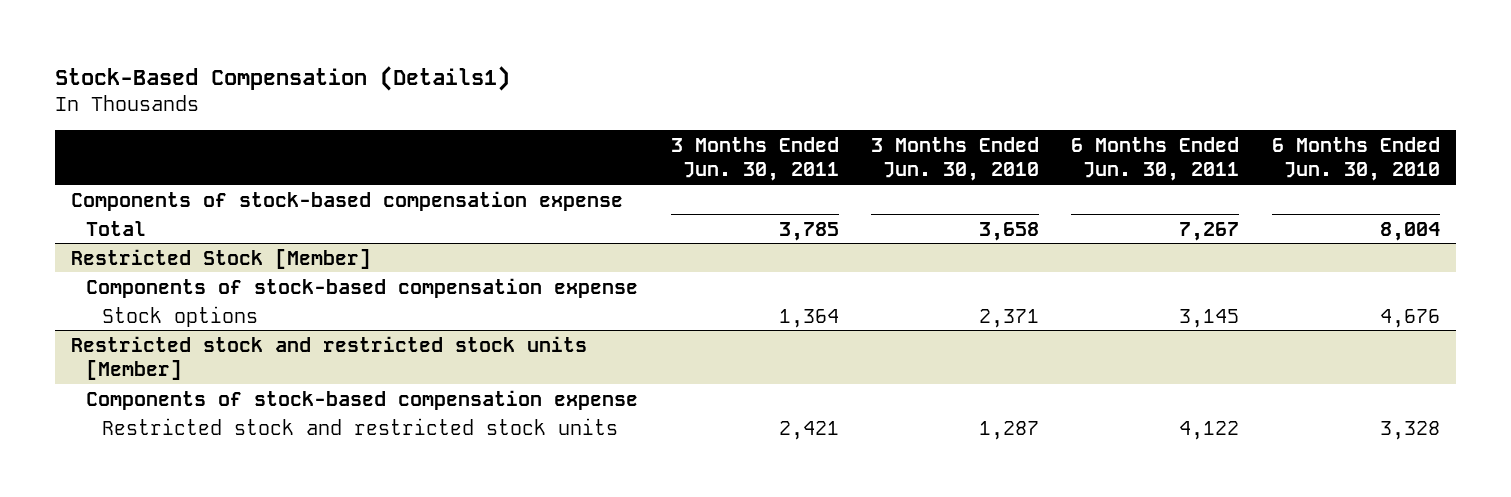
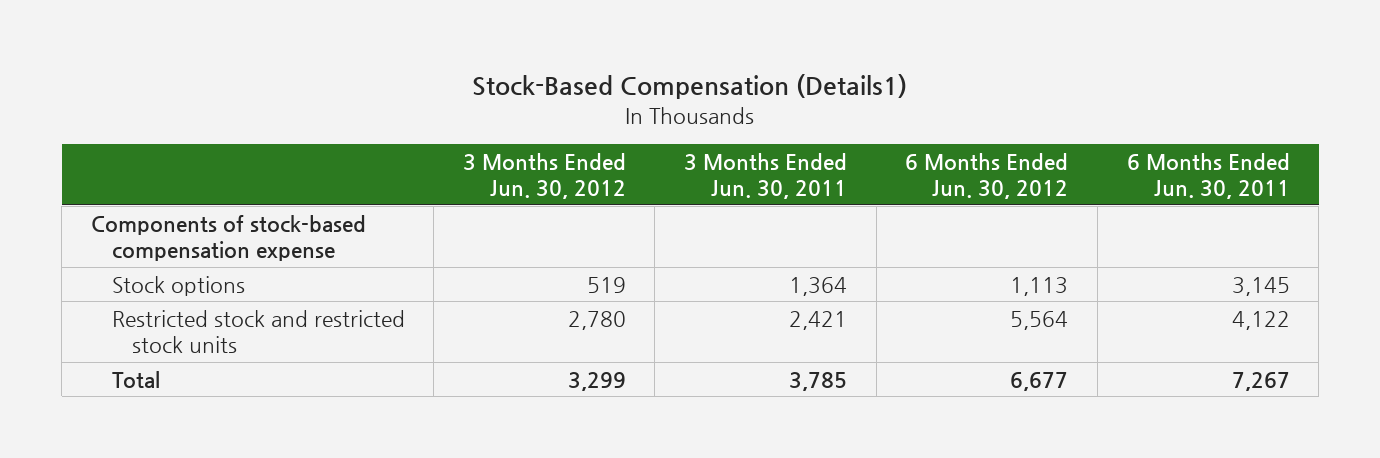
- | 3 Months Ended Jun. 30, 2011 | 3 Months Ended Jun. 30, 2010 | 6 Months Ended Jun. 30, 2011 | 6 Months Ended Jun. 30, 2010
+ | 3 Months Ended Jun. 30, 2012 | 3 Months Ended Jun. 30, 2011 | 6 Months Ended Jun. 30, 2012 | 6 Months Ended Jun. 30, 2011
- Restricted Stock [Member]
- Components of stock-based compensation expense
- Restricted stock and restricted stock units [Member]
- Components of stock-based compensation expense
moved down: Total | 3,299 | 3,785 | 6,677 | 7,267

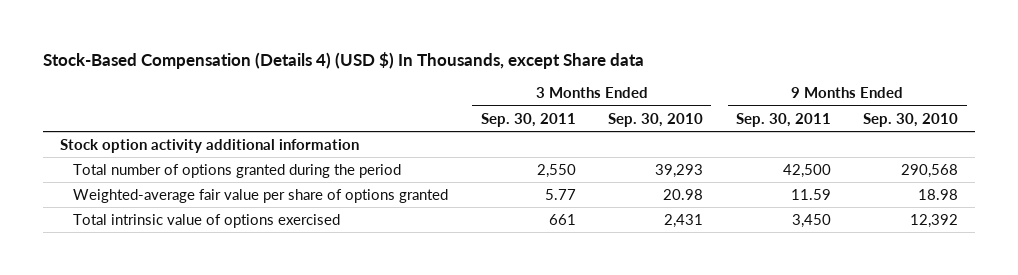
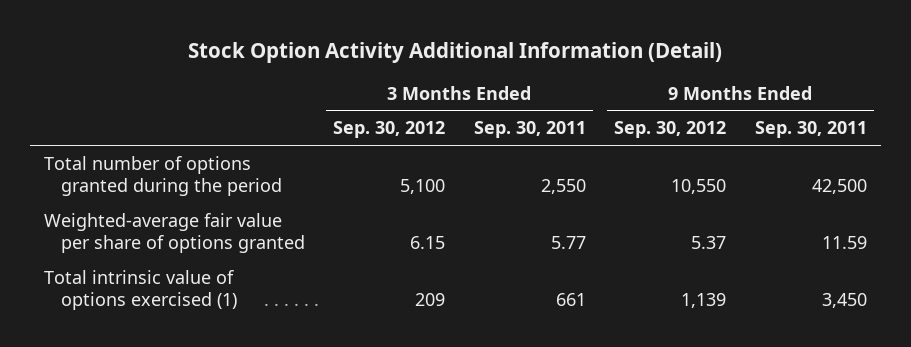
- Stock-Based Compensation (Details 4) (USD $) In Thousands, except Share data
+ Stock Option Activity Additional Information (Detail)
- | 3 Months Ended Sep. 30, 2011 | 3 Months Ended Sep. 30, 2010 | 9 Months Ended Sep. 30, 2011 | 9 Months Ended Sep. 30, 2010
+ | 3 Months Ended Sep. 30, 2012 | 3 Months Ended Sep. 30, 2011 | 9 Months Ended Sep. 30, 2012 | 9 Months Ended Sep. 30, 2011
- Stock option activity additional information
- Total intrinsic value of options exercised | 661 | 2,431 | 3,450 | 12,392
+ Total intrinsic value of options exercised (1) | 209 | 661 | 1,139 | 3,450

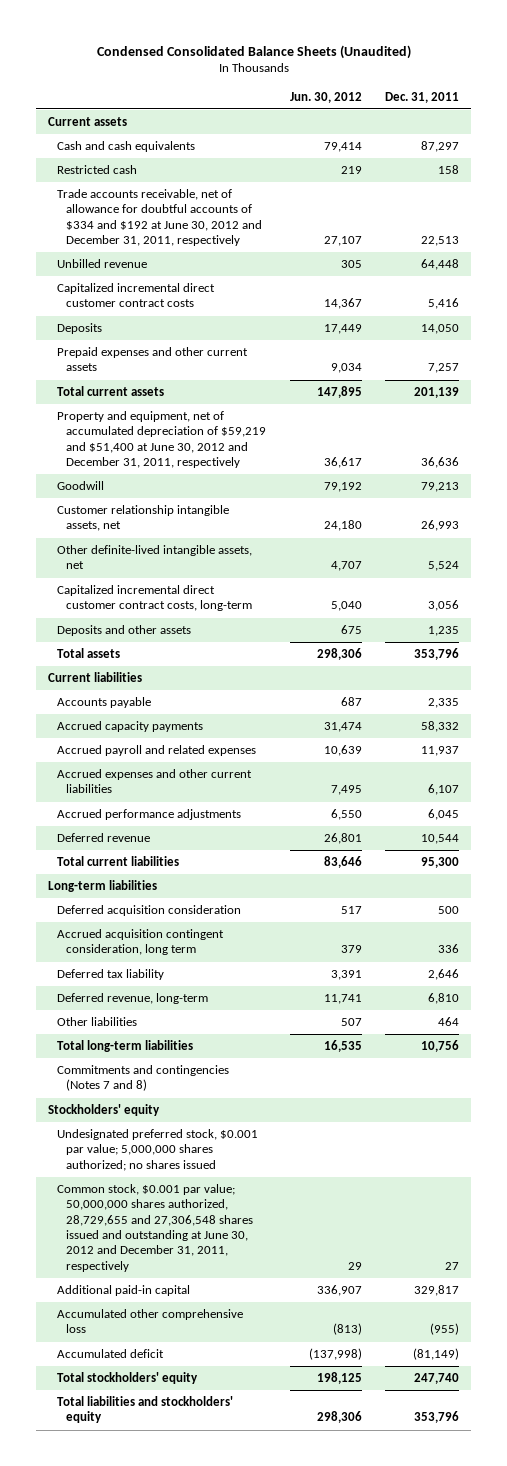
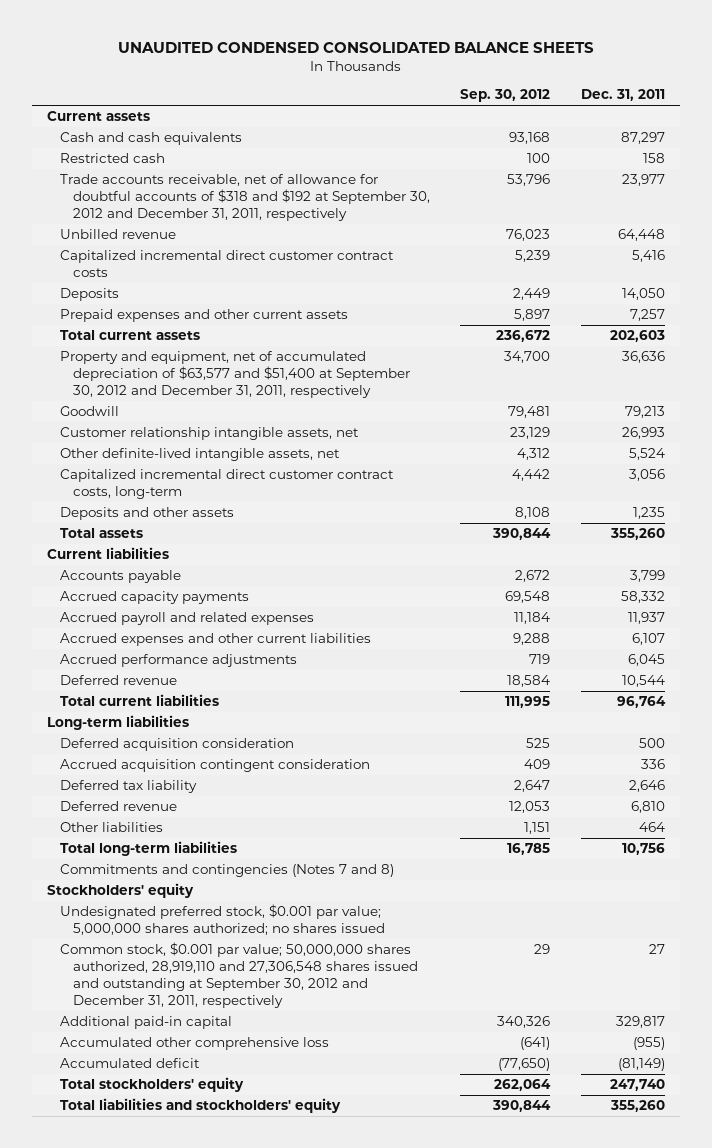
- Condensed Consolidated Balance Sheets (Unaudited)
+ UNAUDITED CONDENSED CONSOLIDATED BALANCE SHEETS
- | Jun. 30, 2012 | Dec. 31, 2011
+ | Sep. 30, 2012 | Dec. 31, 2011
- Trade accounts receivable, net of allowance for doubtful accounts of $334 and $192 at June 30, 2012 and December 31, 2011, respectively | 27,107 | 22,513
+ Trade accounts receivable, net of allowance for doubtful accounts of $318 and $192 at September 30, 2012 and December 31, 2011, respectively | 53,796 | 23,977
- Total current assets | 147,895 | 201,139
- Property and equipment, net of accumulated depreciation of $59,219 and $51,400 at June 30, 2012 and December 31, 2011, respectively | 36,617 | 36,636
+ Total current assets | 236,672 | 202,603
+ Property and equipment, net of accumulated depreciation of $63,577 and $51,400 at September 30, 2012 and December 31, 2011, respectively | 34,700 | 36,636
- Total assets | 298,306 | 353,796
+ Total assets | 390,844 | 355,260
- Accounts payable | 687 | 2,335
+ Accounts payable | 2,672 | 3,799
- Total current liabilities | 83,646 | 95,300
+ Total current liabilities | 111,995 | 96,764
- Accrued acquisition contingent consideration, long term | 379 | 336
+ Accrued acquisition contingent consideration | 409 | 336
- Deferred revenue, long-term | 11,741 | 6,810
+ Deferred revenue | 12,053 | 6,810
- Common stock, $0.001 par value; 50,000,000 shares authorized, 28,729,655 and 27,306,548 shares issued and outstanding at June 30, 2012 and December 31, 2011, respectively | 29 | 27
+ Common stock, $0.001 par value; 50,000,000 shares authorized, 28,919,110 and 27,306,548 shares issued and outstanding at September 30, 2012 and December 31, 2011, respectively | 29 | 27
- Total liabilities and stockholders' equity | 298,306 | 353,796
+ Total liabilities and stockholders' equity | 390,844 | 355,260

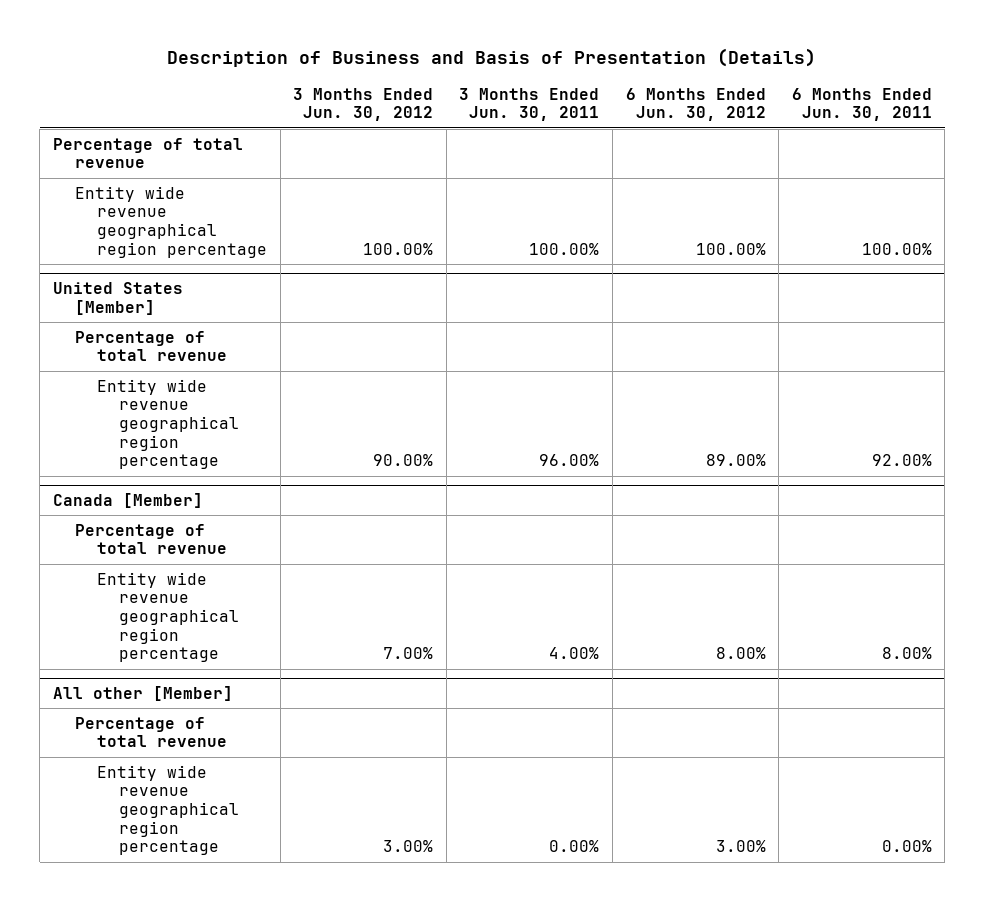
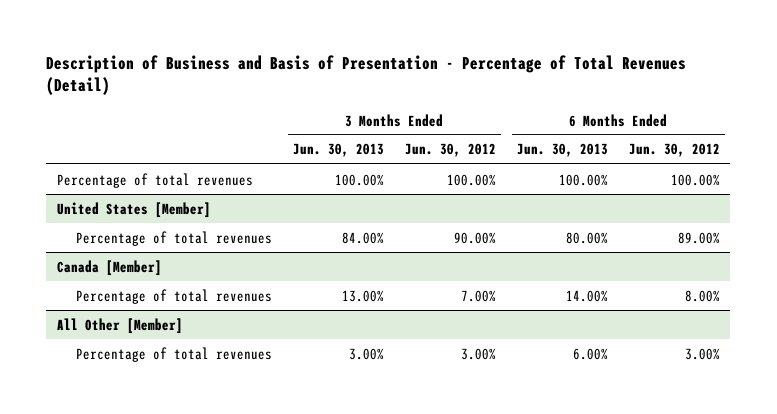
- Description of Business and Basis of Presentation (Details)
+ Description of Business and Basis of Presentation - Percentage of Total Revenues (Detail)
- | 3 Months Ended Jun. 30, 2012 | 3 Months Ended Jun. 30, 2011 | 6 Months Ended Jun. 30, 2012 | 6 Months Ended Jun. 30, 2011
+ | 3 Months Ended Jun. 30, 2013 | 3 Months Ended Jun. 30, 2012 | 6 Months Ended Jun. 30, 2013 | 6 Months Ended Jun. 30, 2012
- Percentage of total revenue
- Entity wide revenue geographical region percentage | 100.00% | 100.00% | 100.00% | 100.00%
+ Percentage of total revenues | 100.00% | 100.00% | 100.00% | 100.00%
@ United States [Member]
- Percentage of total revenue
- Entity wide revenue geographical region percentage | 90.00% | 96.00% | 89.00% | 92.00%
+ Percentage of total revenues | 84.00% | 90.00% | 80.00% | 89.00%
@ Canada [Member]
- Percentage of total revenue
- Entity wide revenue geographical region percentage | 7.00% | 4.00% | 8.00% | 8.00%
- All other [Member]
- Percentage of total revenue
- Entity wide revenue geographical region percentage | 3.00% | 0.00% | 3.00% | 0.00%
@ Canada [Member]
+ Percentage of total revenues | 13.00% | 7.00% | 14.00% | 8.00%
+ All Other [Member]
+ Percentage of total revenues | 3.00% | 3.00% | 6.00% | 3.00%

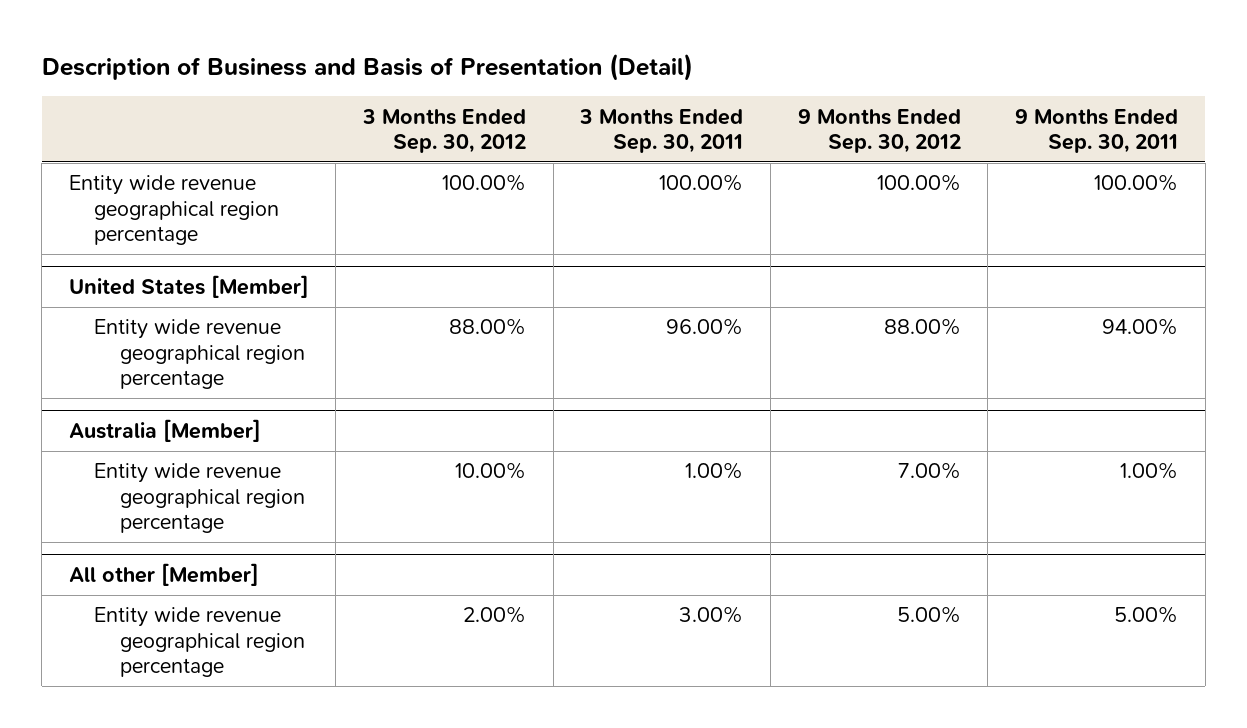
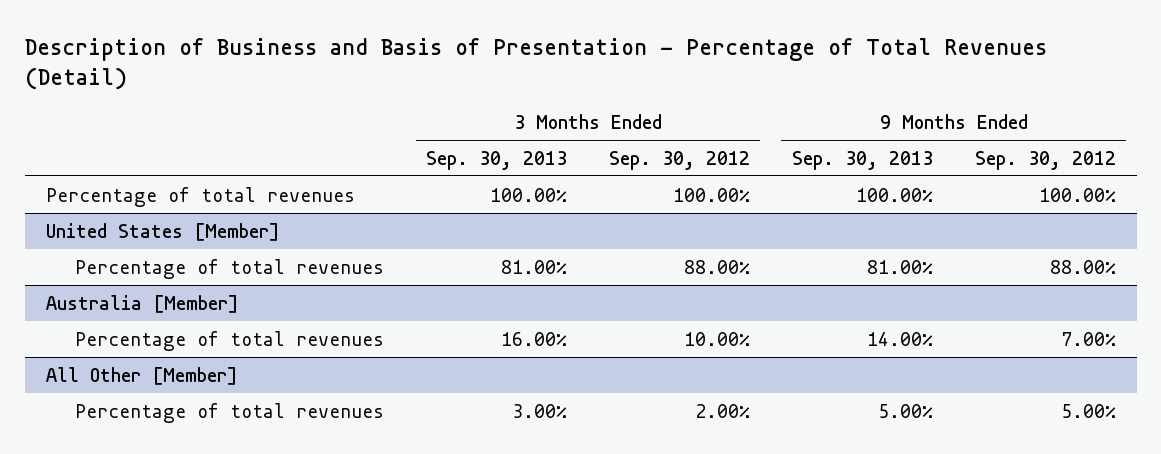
- Description of Business and Basis of Presentation (Detail)
+ Description of Business and Basis of Presentation - Percentage of Total Revenues (Detail)
- | 3 Months Ended Sep. 30, 2012 | 3 Months Ended Sep. 30, 2011 | 9 Months Ended Sep. 30, 2012 | 9 Months Ended Sep. 30, 2011
+ | 3 Months Ended Sep. 30, 2013 | 3 Months Ended Sep. 30, 2012 | 9 Months Ended Sep. 30, 2013 | 9 Months Ended Sep. 30, 2012
- Entity wide revenue geographical region percentage | 100.00% | 100.00% | 100.00% | 100.00%
+ Percentage of total revenues | 100.00% | 100.00% | 100.00% | 100.00%
@ United States [Member]
- Entity wide revenue geographical region percentage | 88.00% | 96.00% | 88.00% | 94.00%
+ Percentage of total revenues | 81.00% | 88.00% | 81.00% | 88.00%
@ Australia [Member]
- Entity wide revenue geographical region percentage | 10.00% | 1.00% | 7.00% | 1.00%
- All other [Member]
- Entity wide revenue geographical region percentage | 2.00% | 3.00% | 5.00% | 5.00%
@ Australia [Member]
+ Percentage of total revenues | 16.00% | 10.00% | 14.00% | 7.00%
+ All Other [Member]
+ Percentage of total revenues | 3.00% | 2.00% | 5.00% | 5.00%

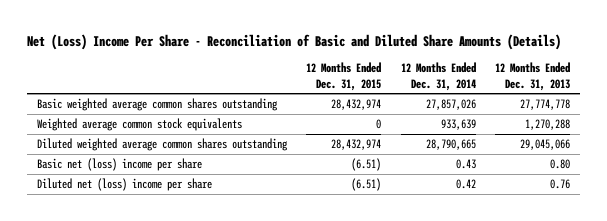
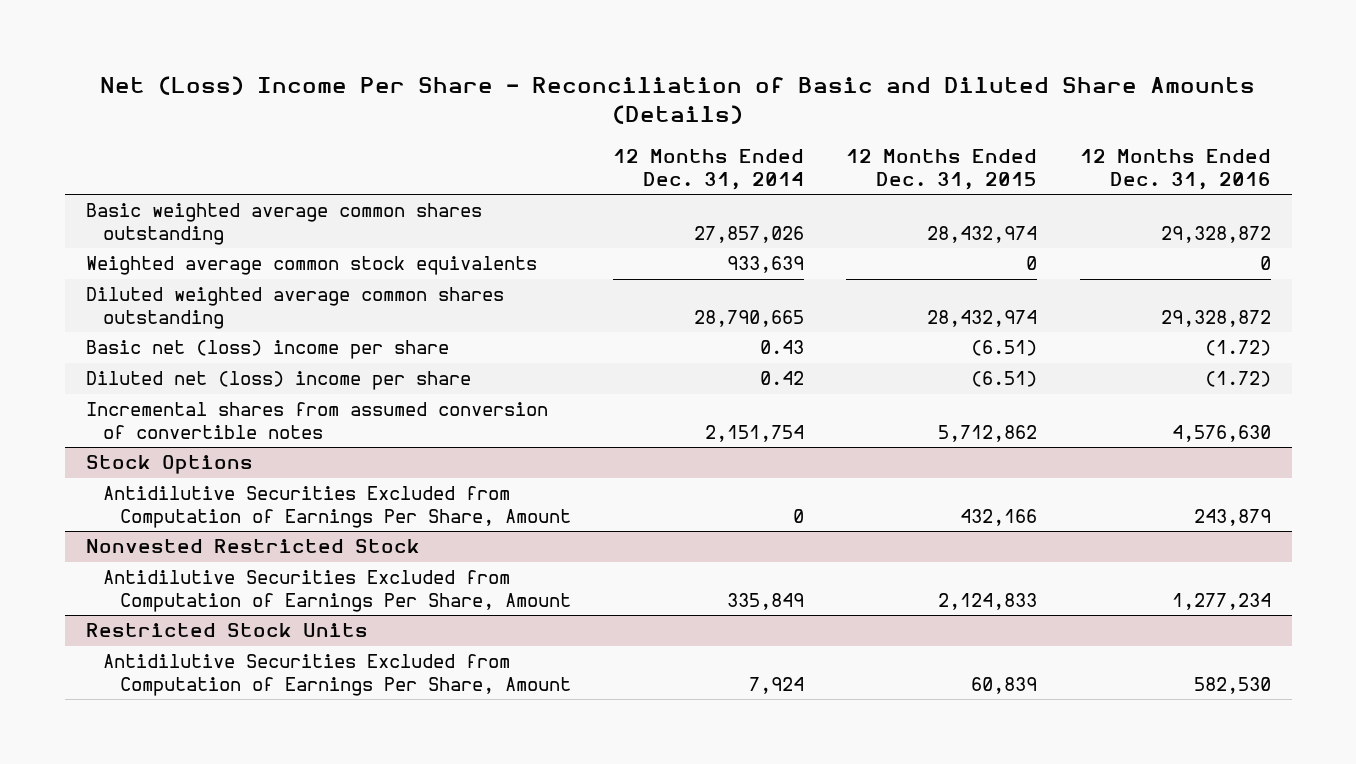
- | 12 Months Ended Dec. 31, 2015 | 12 Months Ended Dec. 31, 2014 | 12 Months Ended Dec. 31, 2013
+ | 12 Months Ended Dec. 31, 2014 | 12 Months Ended Dec. 31, 2015 | 12 Months Ended Dec. 31, 2016
+ Incremental shares from assumed conversion of convertible notes | 2,151,754 | 5,712,862 | 4,576,630
+ Stock Options
+ Antidilutive Securities Excluded from Computation of Earnings Per Share, Amount | 0 | 432,166 | 243,879
+ Nonvested Restricted Stock
+ Antidilutive Securities Excluded from Computation of Earnings Per Share, Amount | 335,849 | 2,124,833 | 1,277,234
+ Restricted Stock Units
+ Antidilutive Securities Excluded from Computation of Earnings Per Share, Amount | 7,924 | 60,839 | 582,530

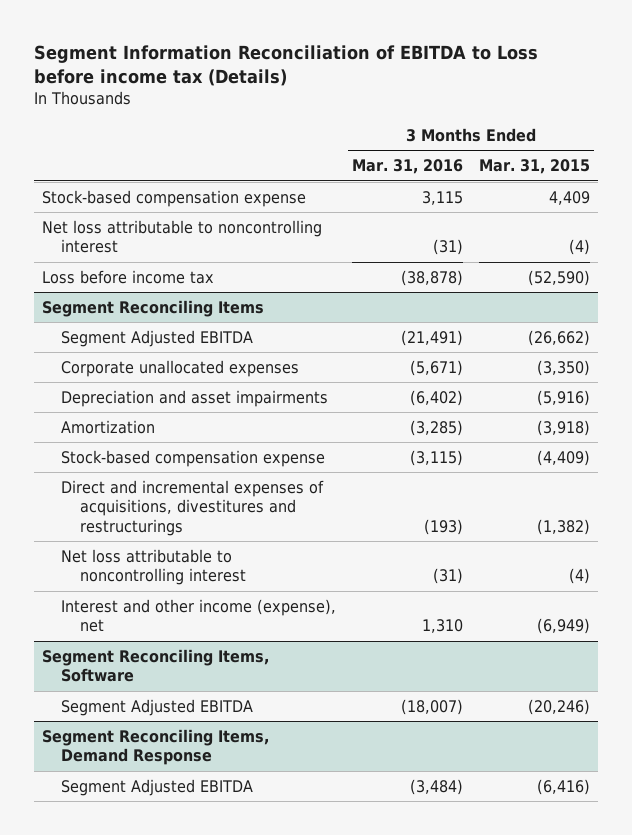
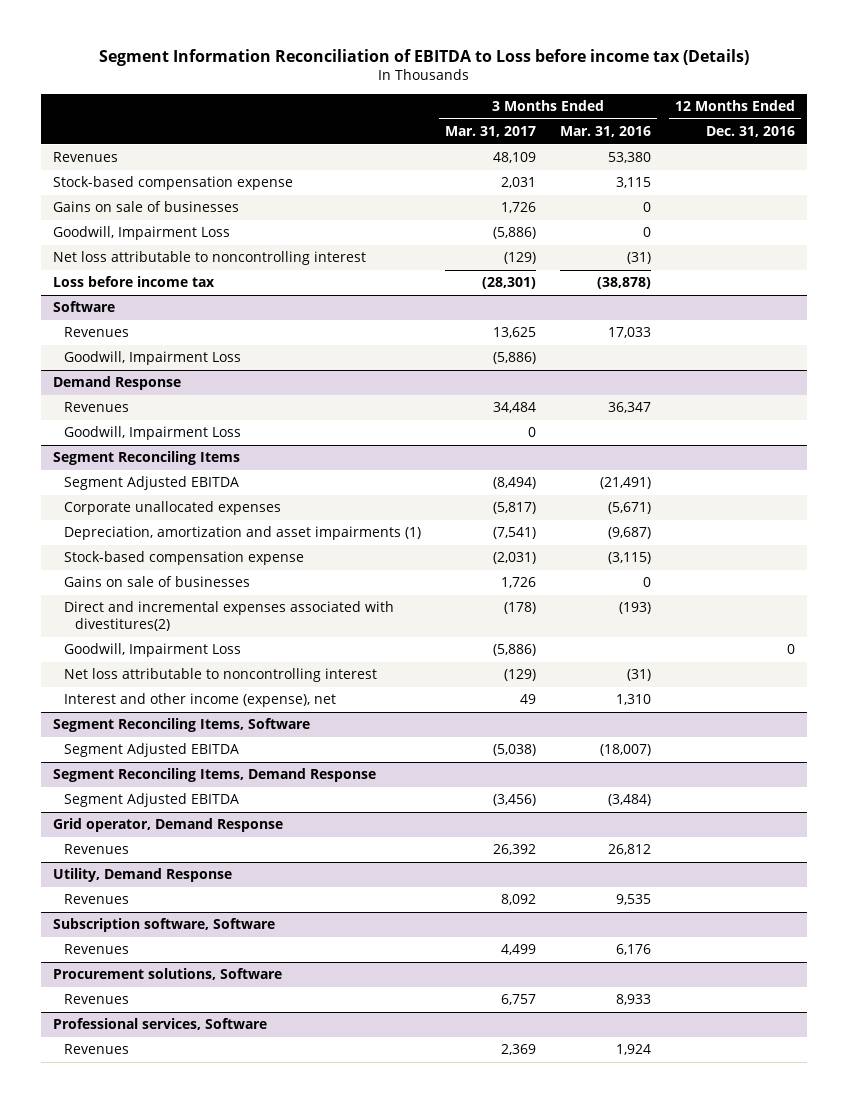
- | 3 Months Ended Mar. 31, 2016 | 3 Months Ended Mar. 31, 2015
+ | 3 Months Ended Mar. 31, 2017 | 3 Months Ended Mar. 31, 2016 | 12 Months Ended Dec. 31, 2016
+ Revenues | 48,109 | 53,380 |
+ Gains on sale of businesses | 1,726 | 0 |
+ Goodwill, Impairment Loss | (5,886) | 0 |
+ Software
+ Revenues | 13,625 | 17,033 |
+ Goodwill, Impairment Loss | (5,886) | |
+ Demand Response
+ Revenues | 34,484 | 36,347 |
+ Goodwill, Impairment Loss | 0 | |
@ Segment Reconciling Items
- Depreciation and asset impairments | (6,402) | (5,916)
- Amortization | (3,285) | (3,918)
+ Depreciation, amortization and asset impairments (1) | (7,541) | (9,687) |
- Direct and incremental expenses of acquisitions, divestitures and restructurings | (193) | (1,382)
+ Gains on sale of businesses | 1,726 | 0 |
+ Direct and incremental expenses associated with divestitures(2) | (178) | (193) |
+ Goodwill, Impairment Loss | (5,886) | | 0
+ Grid operator, Demand Response
+ Revenues | 26,392 | 26,812 |
+ Utility, Demand Response
+ Revenues | 8,092 | 9,535 |
+ Subscription software, Software
+ Revenues | 4,499 | 6,176 |
+ Procurement solutions, Software
+ Revenues | 6,757 | 8,933 |
+ Professional services, Software
+ Revenues | 2,369 | 1,924 |

